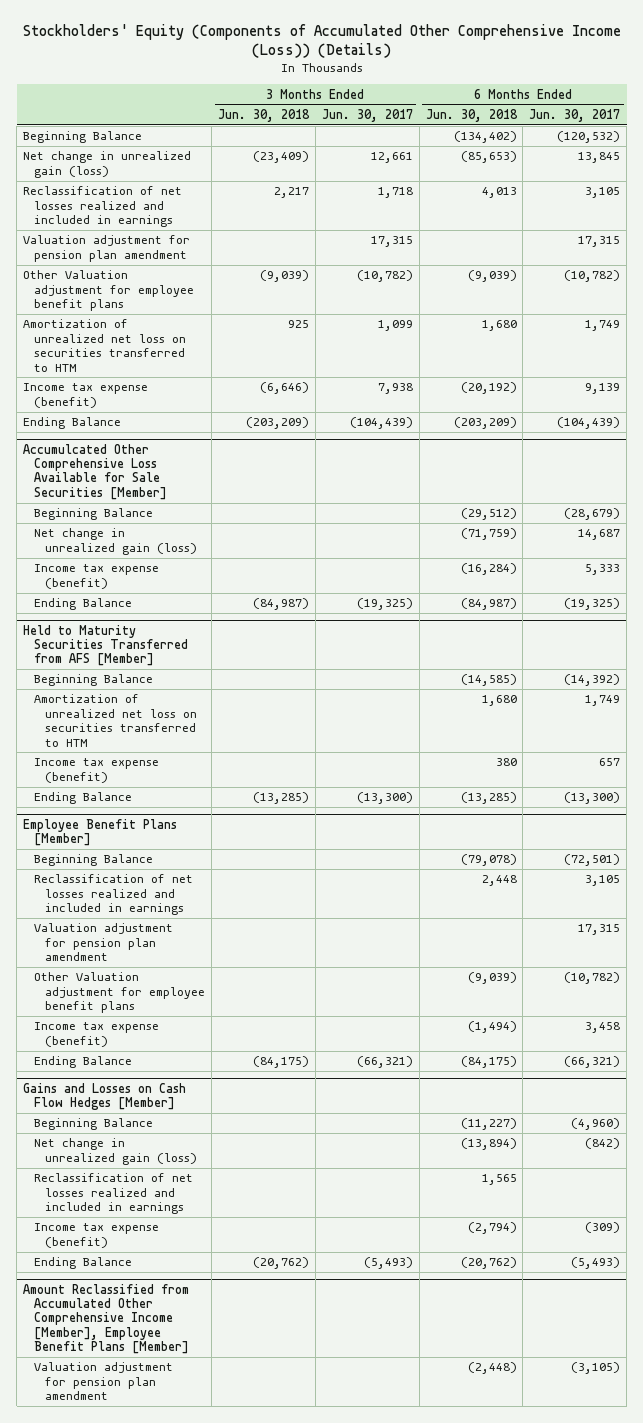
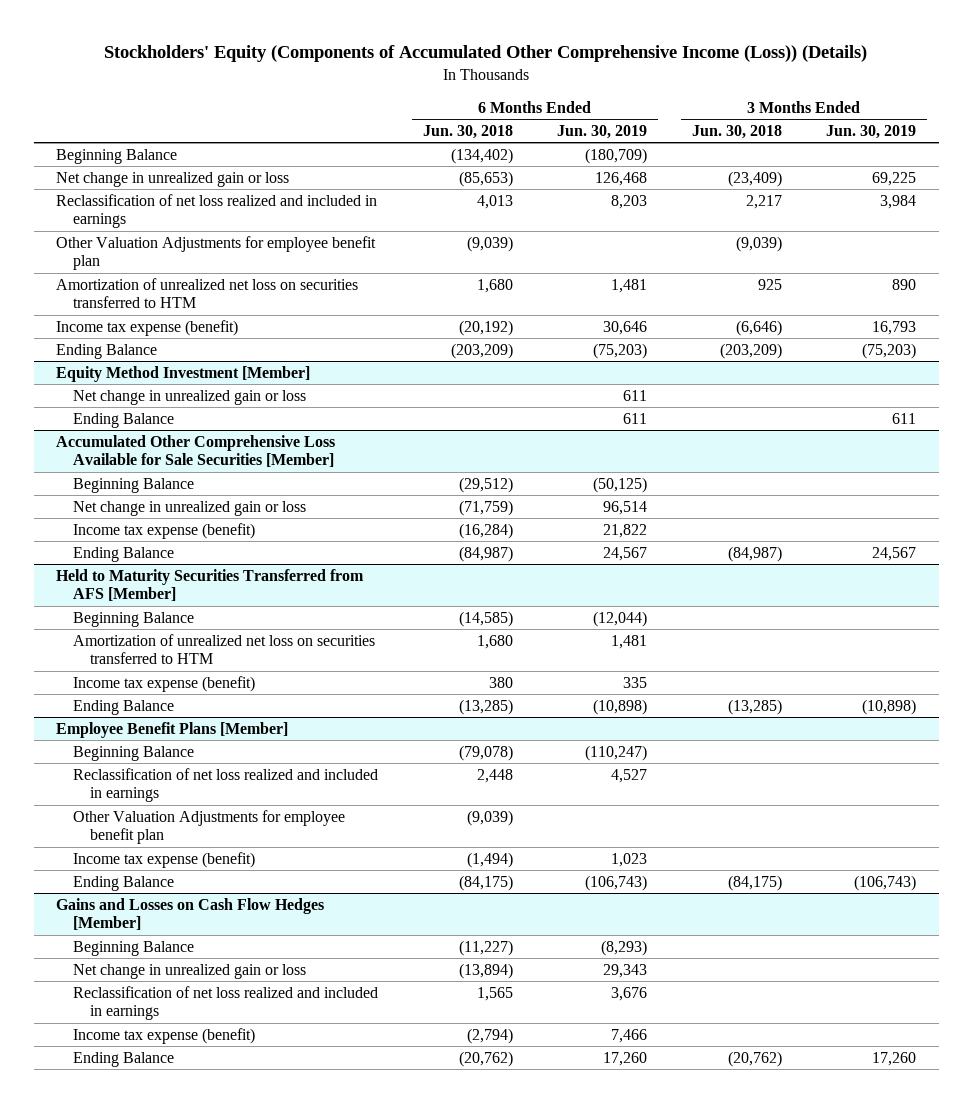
- | 3 Months Ended Jun. 30, 2018 | 3 Months Ended Jun. 30, 2017 | 6 Months Ended Jun. 30, 2018 | 6 Months Ended Jun. 30, 2017
+ | 6 Months Ended Jun. 30, 2018 | 6 Months Ended Jun. 30, 2019 | 3 Months Ended Jun. 30, 2018 | 3 Months Ended Jun. 30, 2019
- Net change in unrealized gain (loss) | (23,409) | 12,661 | (85,653) | 13,845
- Reclassification of net losses realized and included in earnings | 2,217 | 1,718 | 4,013 | 3,105
- Valuation adjustment for pension plan amendment | | 17,315 | | 17,315
- Other Valuation adjustment for employee benefit plans | (9,039) | (10,782) | (9,039) | (10,782)
+ Net change in unrealized gain or loss | (85,653) | 126,468 | (23,409) | 69,225
+ Reclassification of net loss realized and included in earnings | 4,013 | 8,203 | 2,217 | 3,984
+ Other Valuation Adjustments for employee benefit plan | (9,039) | | (9,039) |
- Accumulcated Other Comprehensive Loss Available for Sale Securities [Member]
+ Equity Method Investment [Member]
+ Net change in unrealized gain or loss | | 611 | |
+ Ending Balance | | 611 | | 611
+ Accumulated Other Comprehensive Loss Available for Sale Securities [Member]
- Net change in unrealized gain (loss) | | | (71,759) | 14,687
+ Net change in unrealized gain or loss | (71,759) | 96,514 | |
@ Employee Benefit Plans [Member]
- Reclassification of net losses realized and included in earnings | | | 2,448 | 3,105
- Valuation adjustment for pension plan amendment | | | | 17,315
- Other Valuation adjustment for employee benefit plans | | | (9,039) | (10,782)
+ Reclassification of net loss realized and included in earnings | 2,448 | 4,527 | |
+ Other Valuation Adjustments for employee benefit plan | (9,039) | | |
@ Gains and Losses on Cash Flow Hedges [Member]
- Net change in unrealized gain (loss) | | | (13,894) | (842)
- Reclassification of net losses realized and included in earnings | | | 1,565 |
+ Net change in unrealized gain or loss | (13,894) | 29,343 | |
+ Reclassification of net loss realized and included in earnings | 1,565 | 3,676 | |
- Amount Reclassified from Accumulated Other Comprehensive Income [Member], Employee Benefit Plans [Member]
- Valuation adjustment for pension plan amendment | | | (2,448) | (3,105)

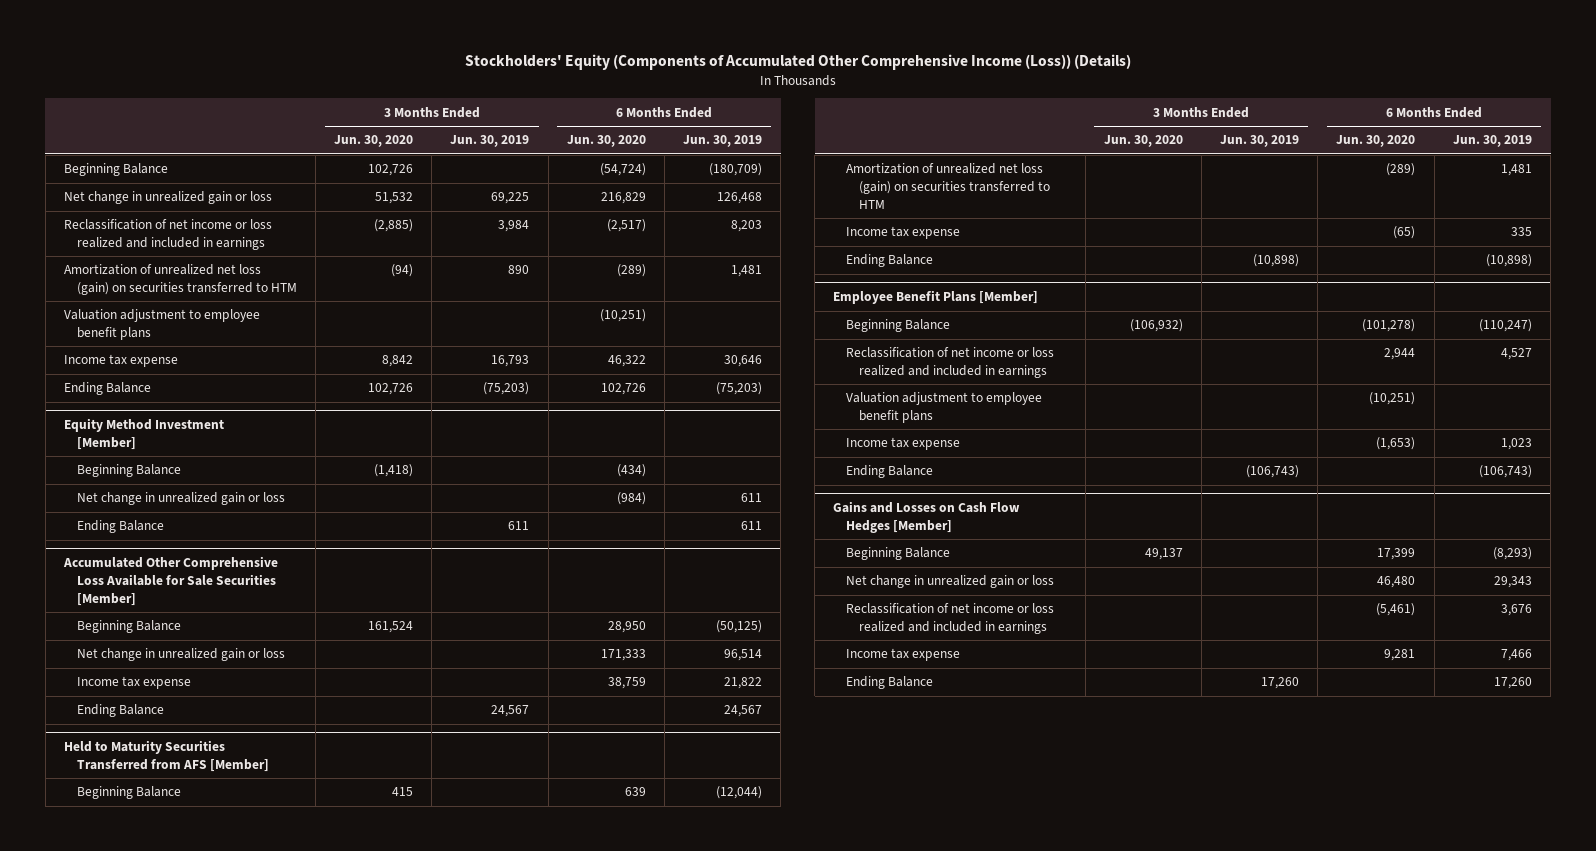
- | 6 Months Ended Jun. 30, 2018 | 6 Months Ended Jun. 30, 2019 | 3 Months Ended Jun. 30, 2018 | 3 Months Ended Jun. 30, 2019
+ | 3 Months Ended Jun. 30, 2020 | 3 Months Ended Jun. 30, 2019 | 6 Months Ended Jun. 30, 2020 | 6 Months Ended Jun. 30, 2019
- Reclassification of net loss realized and included in earnings | 4,013 | 8,203 | 2,217 | 3,984
- Other Valuation Adjustments for employee benefit plan | (9,039) | | (9,039) |
- Amortization of unrealized net loss on securities transferred to HTM | 1,680 | 1,481 | 925 | 890
- Income tax expense (benefit) | (20,192) | 30,646 | (6,646) | 16,793
+ Reclassification of net income or loss realized and included in earnings | (2,885) | 3,984 | (2,517) | 8,203
+ Amortization of unrealized net loss (gain) on securities transferred to HTM | (94) | 890 | (289) | 1,481
+ Valuation adjustment to employee benefit plans | | | (10,251) |
+ Income tax expense | 8,842 | 16,793 | 46,322 | 30,646
@ Equity Method Investment [Member]
+ Beginning Balance | (1,418) | | (434) |
@ Accumulated Other Comprehensive Loss Available for Sale Securities [Member]
- Income tax expense (benefit) | (16,284) | 21,822 | |
+ Income tax expense | | | 38,759 | 21,822
@ Held to Maturity Securities Transferred from AFS [Member]
- Amortization of unrealized net loss on securities transferred to HTM | 1,680 | 1,481 | |
- Income tax expense (benefit) | 380 | 335 | |
+ Amortization of unrealized net loss (gain) on securities transferred to HTM | | | (289) | 1,481
+ Income tax expense | | | (65) | 335
@ Employee Benefit Plans [Member]
- Reclassification of net loss realized and included in earnings | 2,448 | 4,527 | |
- Other Valuation Adjustments for employee benefit plan | (9,039) | | |
- Income tax expense (benefit) | (1,494) | 1,023 | |
+ Reclassification of net income or loss realized and included in earnings | | | 2,944 | 4,527
+ Valuation adjustment to employee benefit plans | | | (10,251) |
+ Income tax expense | | | (1,653) | 1,023
@ Gains and Losses on Cash Flow Hedges [Member]
- Reclassification of net loss realized and included in earnings | 1,565 | 3,676 | |
- Income tax expense (benefit) | (2,794) | 7,466 | |
+ Reclassification of net income or loss realized and included in earnings | | | (5,461) | 3,676
+ Income tax expense | | | 9,281 | 7,466

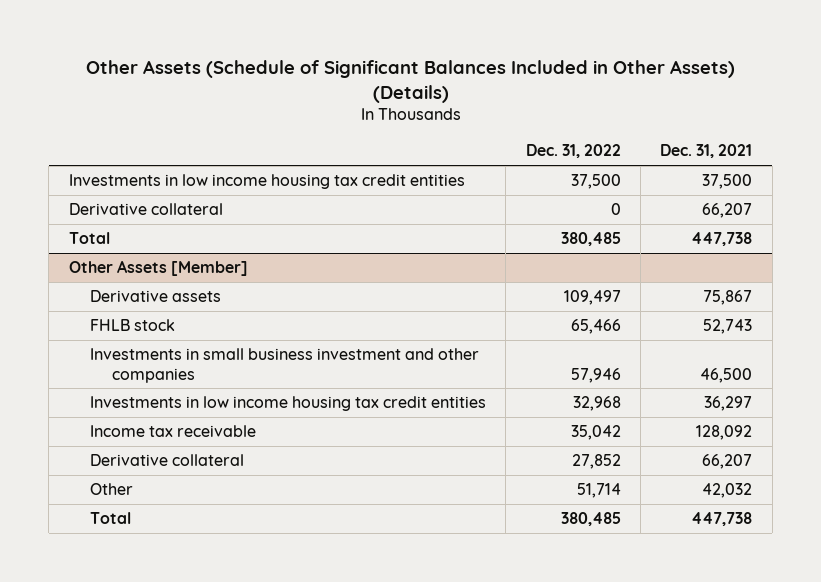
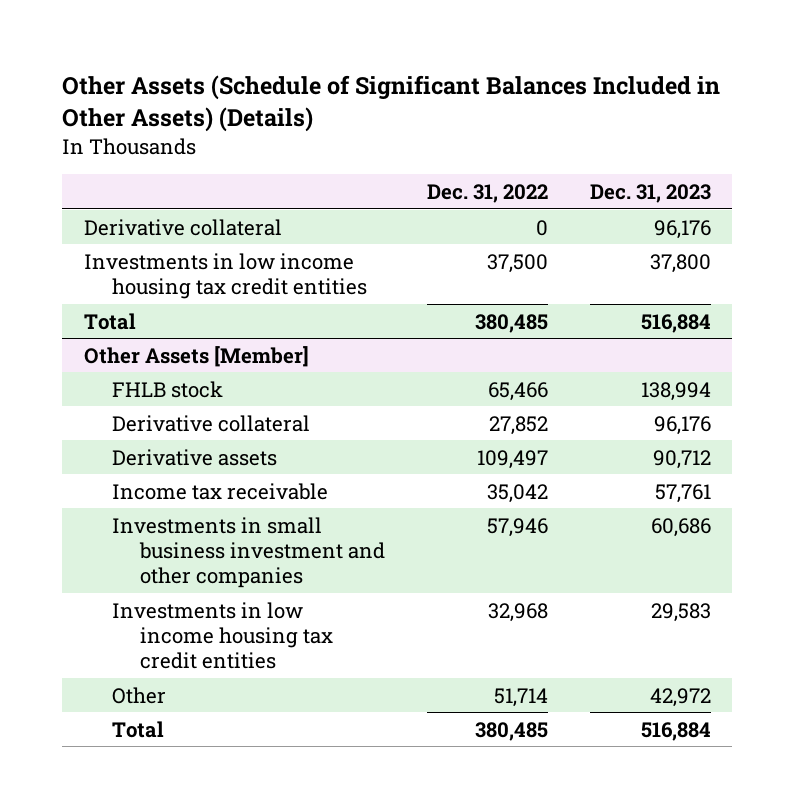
- | Dec. 31, 2022 | Dec. 31, 2021
+ | Dec. 31, 2022 | Dec. 31, 2023
moved down: Investments in low income housing tax credit entities | 37,500 | 37,800
@ Other Assets [Member]
moved up: Derivative collateral | 27,852 | 96,176
moved down: Derivative assets | 109,497 | 90,712
moved up: Income tax receivable | 35,042 | 57,761

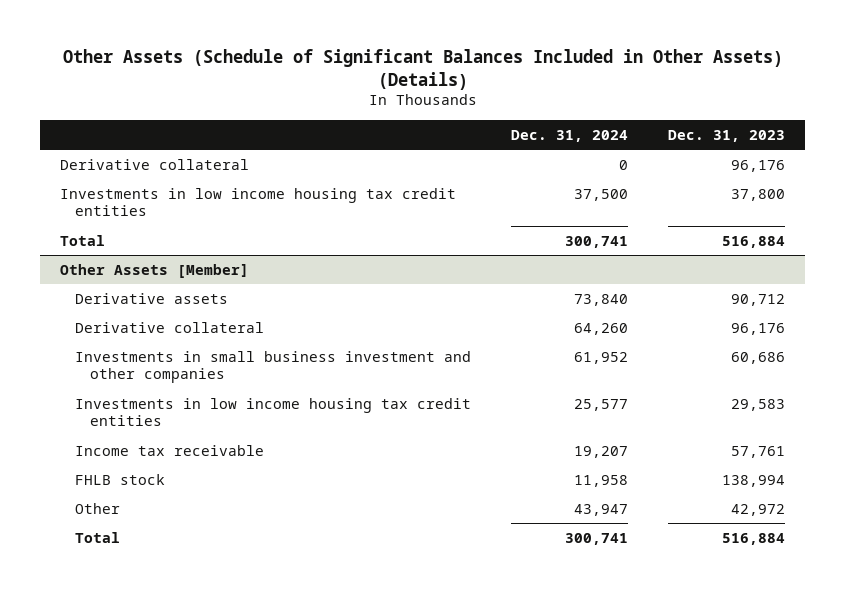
- | Dec. 31, 2022 | Dec. 31, 2023
+ | Dec. 31, 2024 | Dec. 31, 2023
@ Other Assets [Member]
moved down: Derivative collateral | 64,260 | 96,176
moved down: Income tax receivable | 19,207 | 57,761
moved down: FHLB stock | 11,958 | 138,994

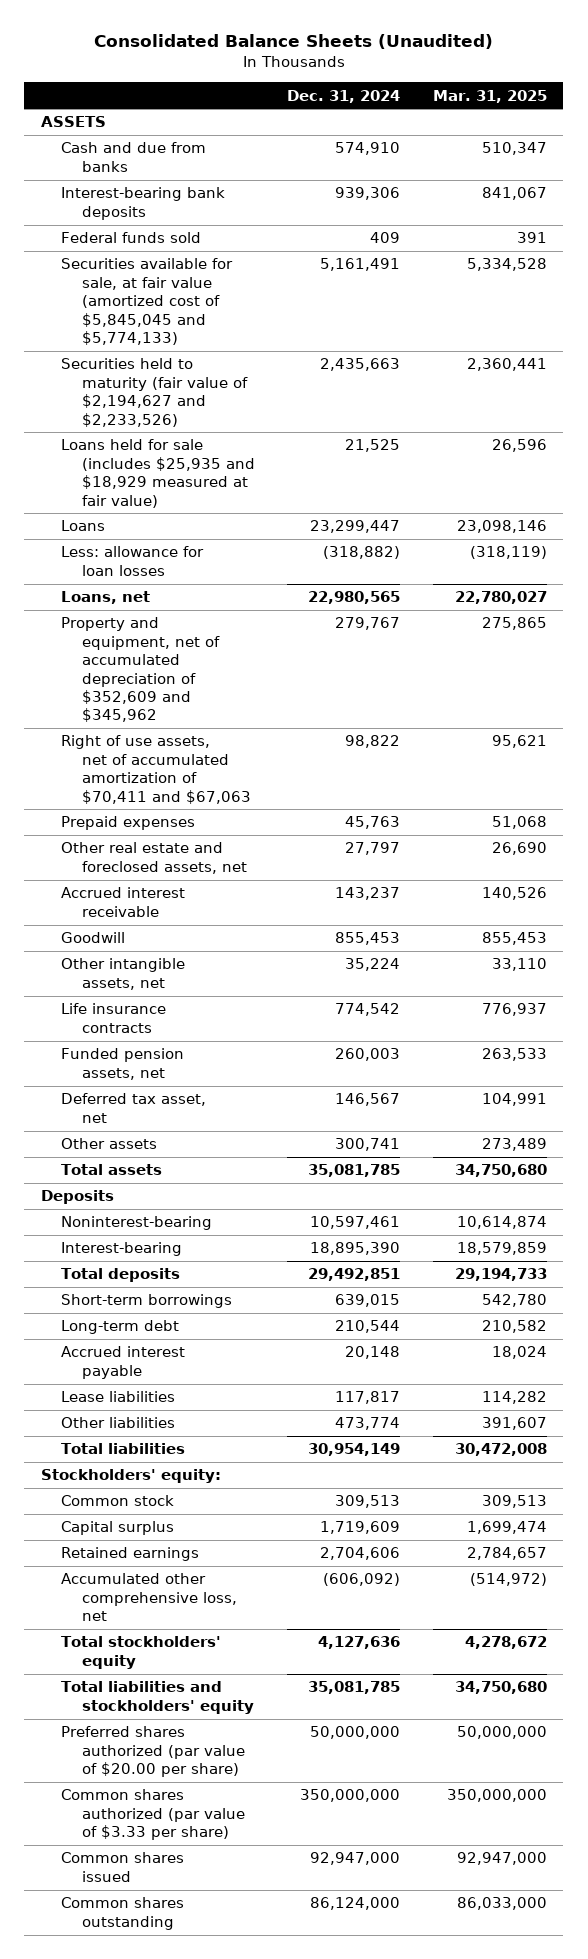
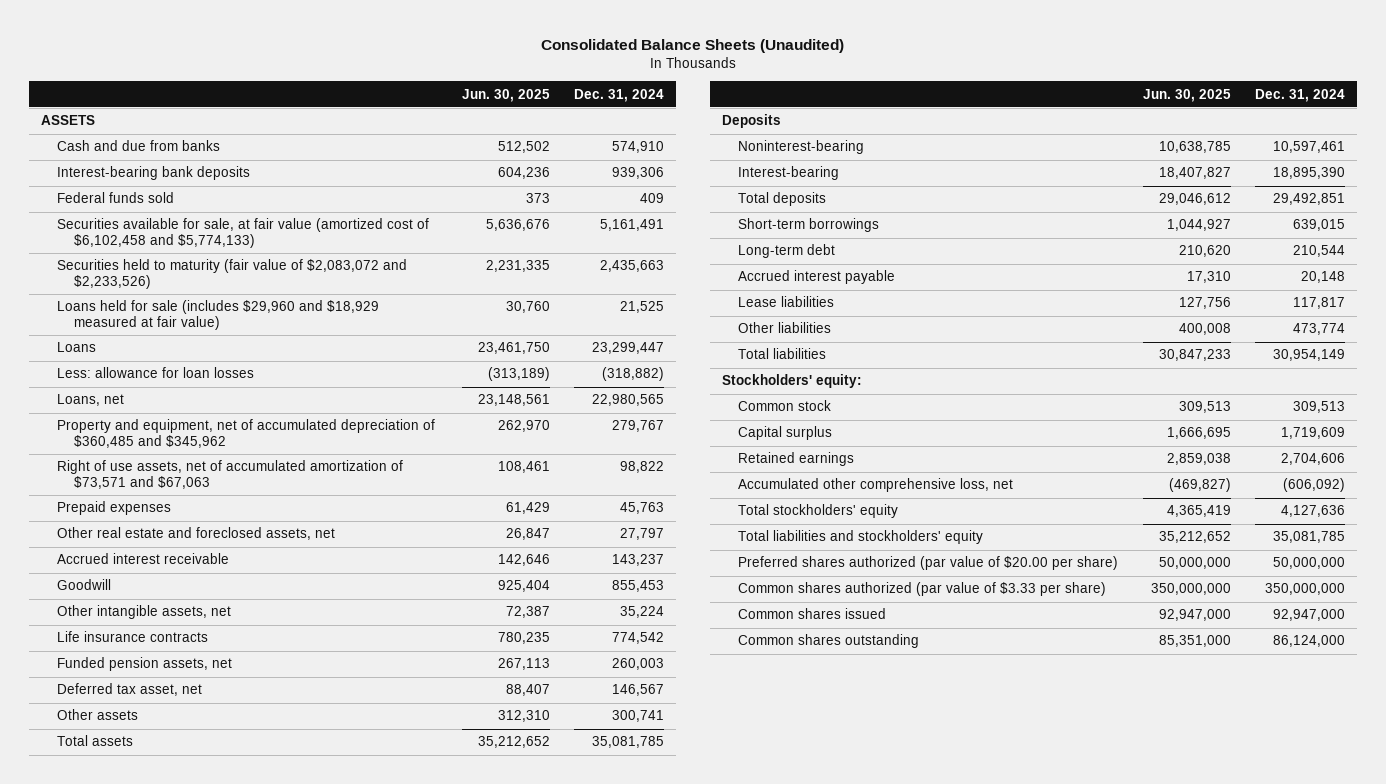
- | Dec. 31, 2024 | Mar. 31, 2025
+ | Jun. 30, 2025 | Dec. 31, 2024
- Securities available for sale, at fair value (amortized cost of $5,845,045 and $5,774,133) | 5,161,491 | 5,334,528
- Securities held to maturity (fair value of $2,194,627 and $2,233,526) | 2,435,663 | 2,360,441
- Loans held for sale (includes $25,935 and $18,929 measured at fair value) | 21,525 | 26,596
+ Securities available for sale, at fair value (amortized cost of $6,102,458 and $5,774,133) | 5,636,676 | 5,161,491
+ Securities held to maturity (fair value of $2,083,072 and $2,233,526) | 2,231,335 | 2,435,663
+ Loans held for sale (includes $29,960 and $18,929 measured at fair value) | 30,760 | 21,525
- Property and equipment, net of accumulated depreciation of $352,609 and $345,962 | 279,767 | 275,865
- Right of use assets, net of accumulated amortization of $70,411 and $67,063 | 98,822 | 95,621
+ Property and equipment, net of accumulated depreciation of $360,485 and $345,962 | 262,970 | 279,767
+ Right of use assets, net of accumulated amortization of $73,571 and $67,063 | 108,461 | 98,822

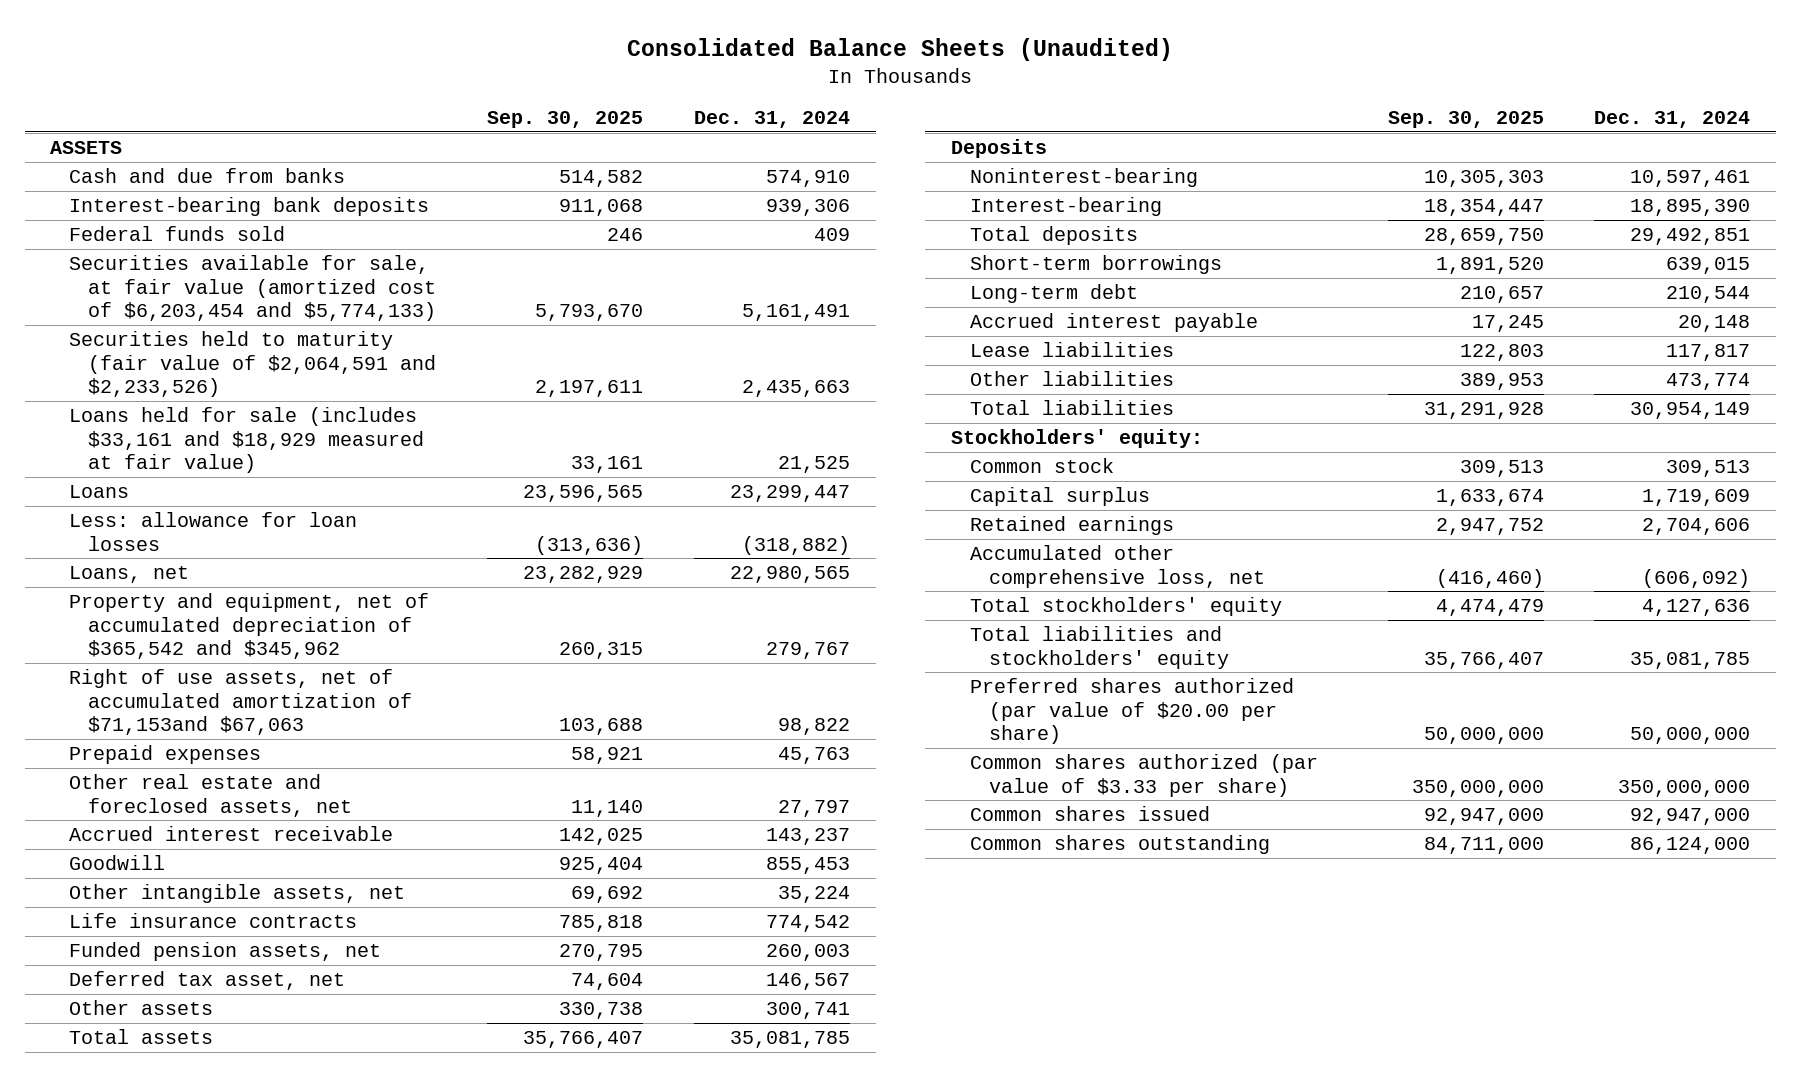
- | Jun. 30, 2025 | Dec. 31, 2024
+ | Sep. 30, 2025 | Dec. 31, 2024
- Securities available for sale, at fair value (amortized cost of $6,102,458 and $5,774,133) | 5,636,676 | 5,161,491
- Securities held to maturity (fair value of $2,083,072 and $2,233,526) | 2,231,335 | 2,435,663
- Loans held for sale (includes $29,960 and $18,929 measured at fair value) | 30,760 | 21,525
+ Securities available for sale, at fair value (amortized cost of $6,203,454 and $5,774,133) | 5,793,670 | 5,161,491
+ Securities held to maturity (fair value of $2,064,591 and $2,233,526) | 2,197,611 | 2,435,663
+ Loans held for sale (includes $33,161 and $18,929 measured at fair value) | 33,161 | 21,525
- Property and equipment, net of accumulated depreciation of $360,485 and $345,962 | 262,970 | 279,767
- Right of use assets, net of accumulated amortization of $73,571 and $67,063 | 108,461 | 98,822
+ Property and equipment, net of accumulated depreciation of $365,542 and $345,962 | 260,315 | 279,767
+ Right of use assets, net of accumulated amortization of $71,153and $67,063 | 103,688 | 98,822

